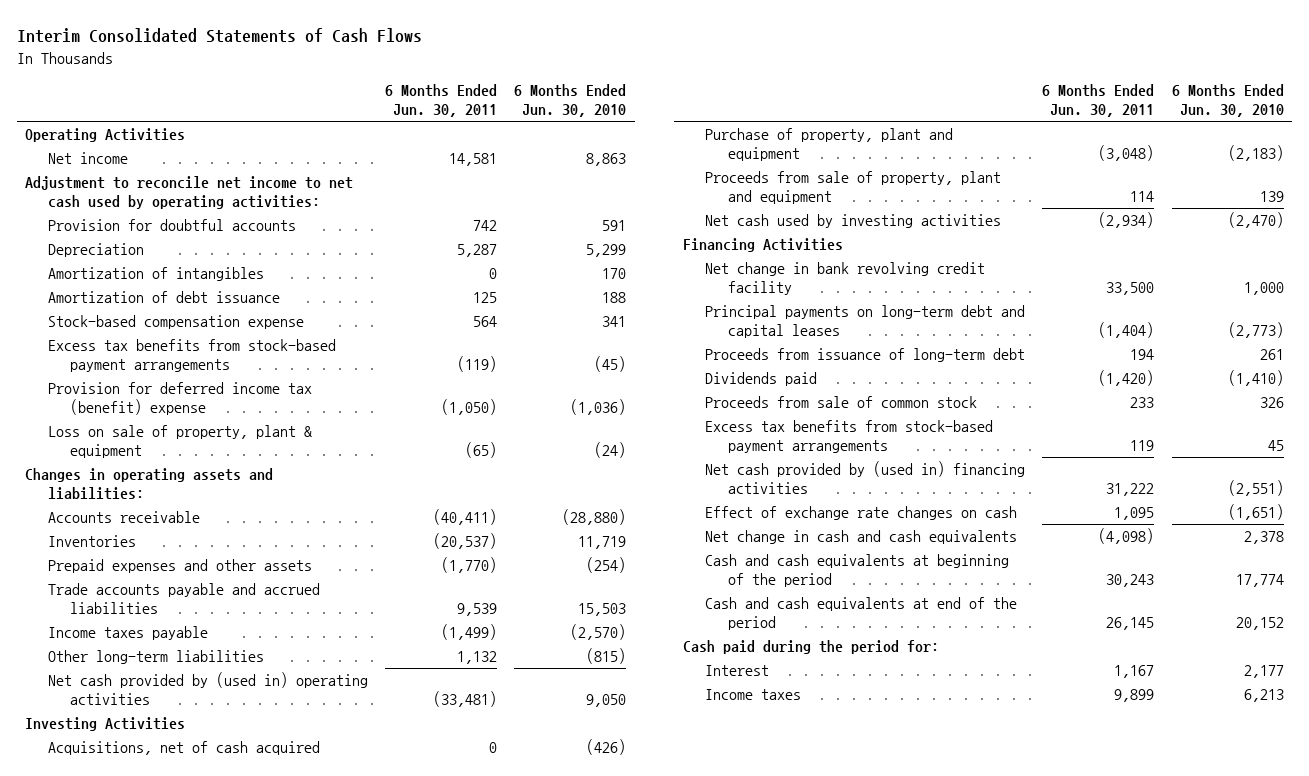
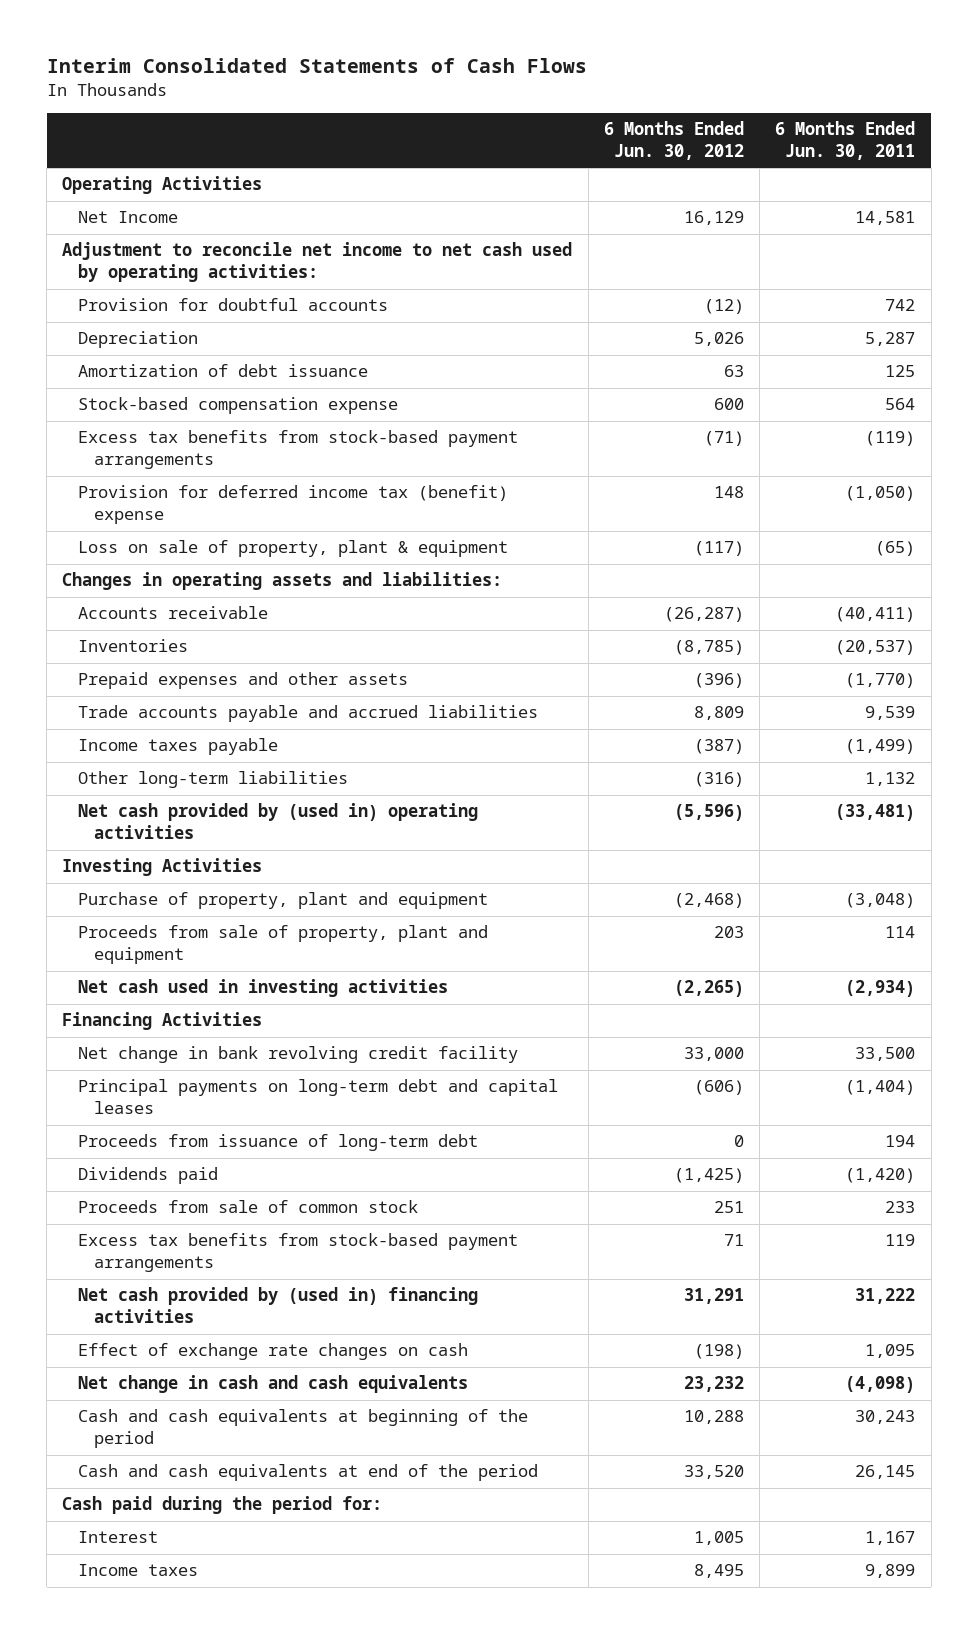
- | 6 Months Ended Jun. 30, 2011 | 6 Months Ended Jun. 30, 2010
+ | 6 Months Ended Jun. 30, 2012 | 6 Months Ended Jun. 30, 2011
- Net income | 14,581 | 8,863
+ Net Income | 16,129 | 14,581
- Amortization of intangibles | 0 | 170
- Acquisitions, net of cash acquired | 0 | (426)
- Net cash used by investing activities | (2,934) | (2,470)
+ Net cash used in investing activities | (2,265) | (2,934)

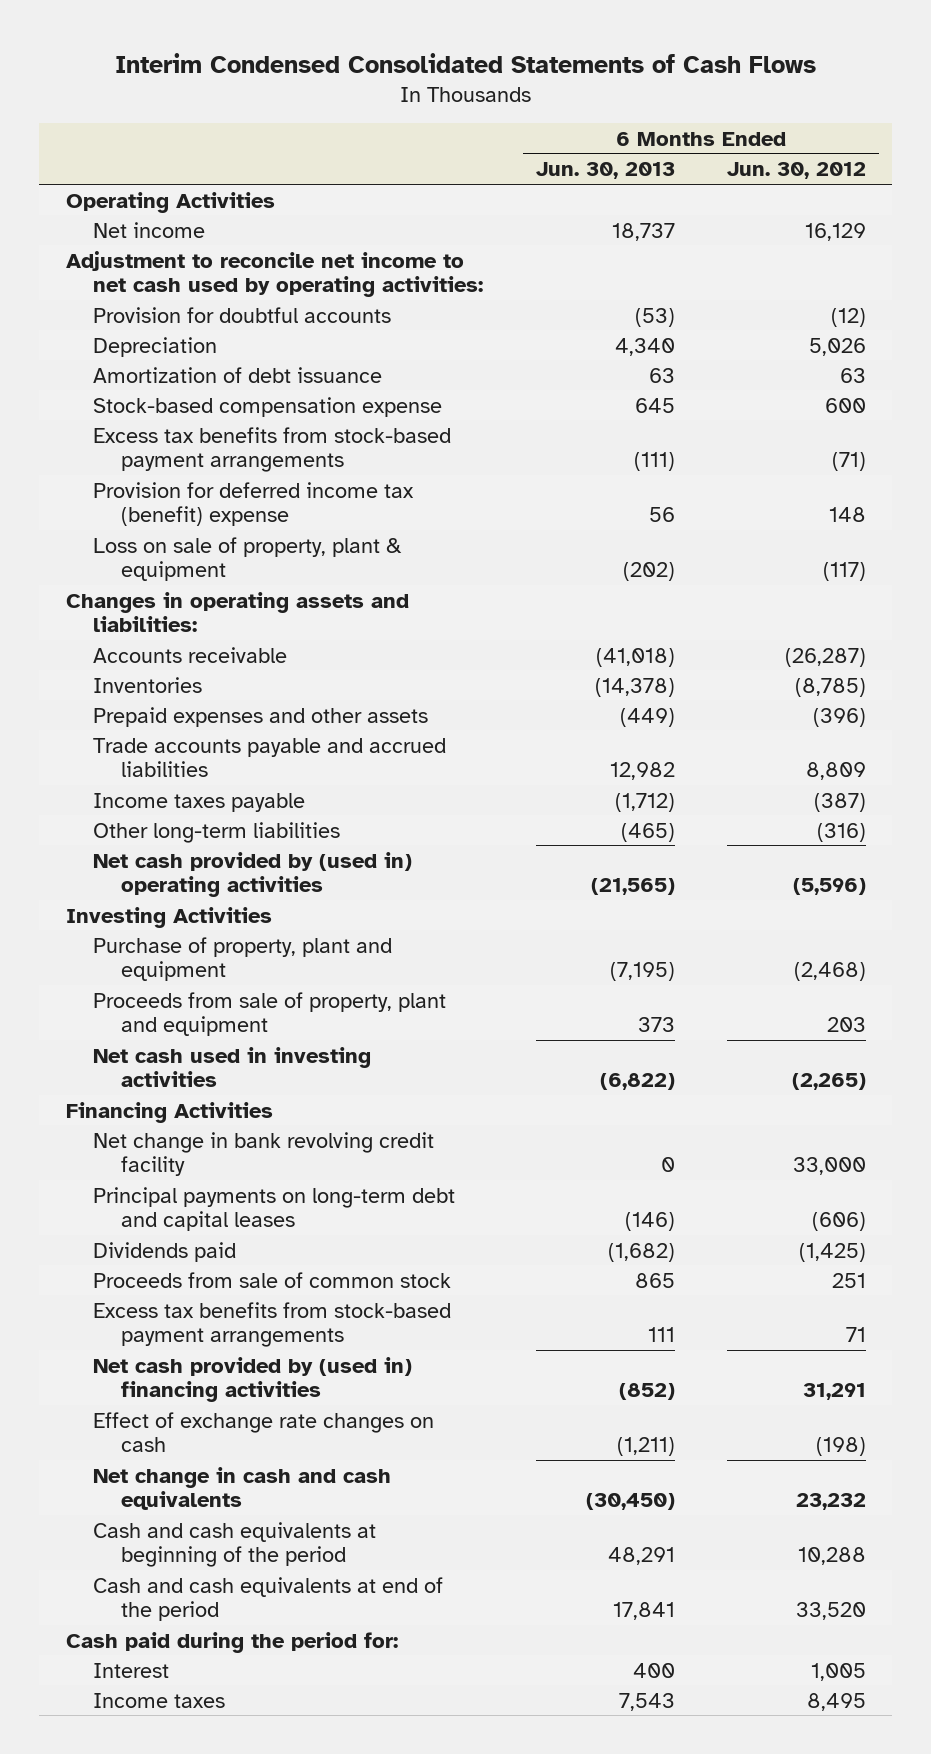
- Interim Consolidated Statements of Cash Flows
+ Interim Condensed Consolidated Statements of Cash Flows
- | 6 Months Ended Jun. 30, 2012 | 6 Months Ended Jun. 30, 2011
+ | 6 Months Ended Jun. 30, 2013 | 6 Months Ended Jun. 30, 2012
- Net Income | 16,129 | 14,581
+ Net income | 18,737 | 16,129
- Proceeds from issuance of long-term debt | 0 | 194

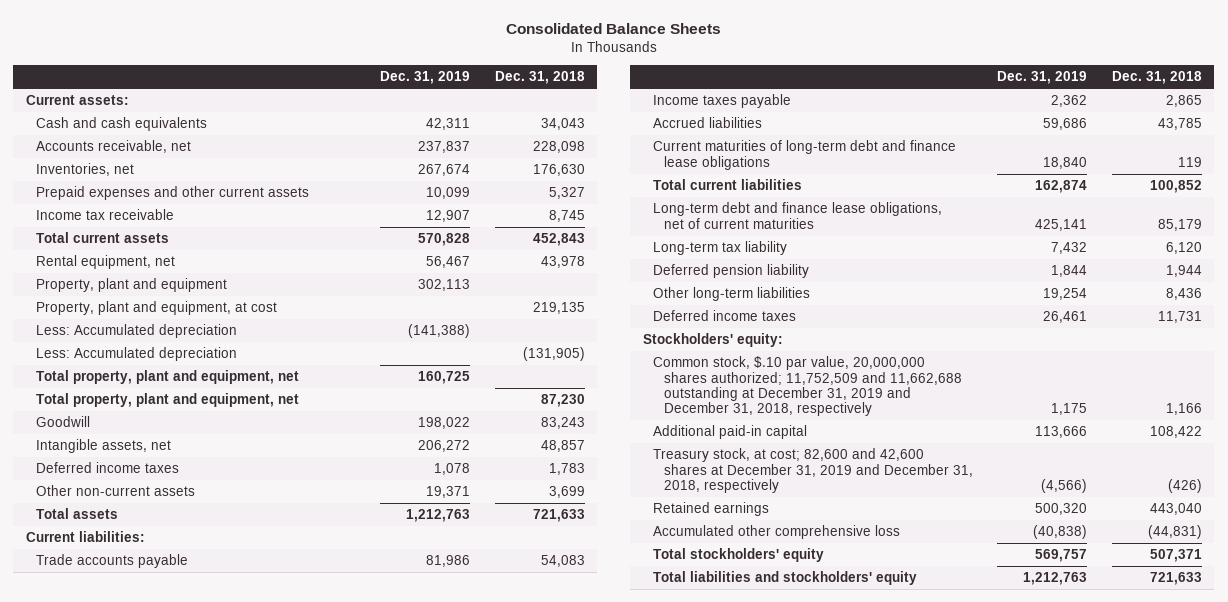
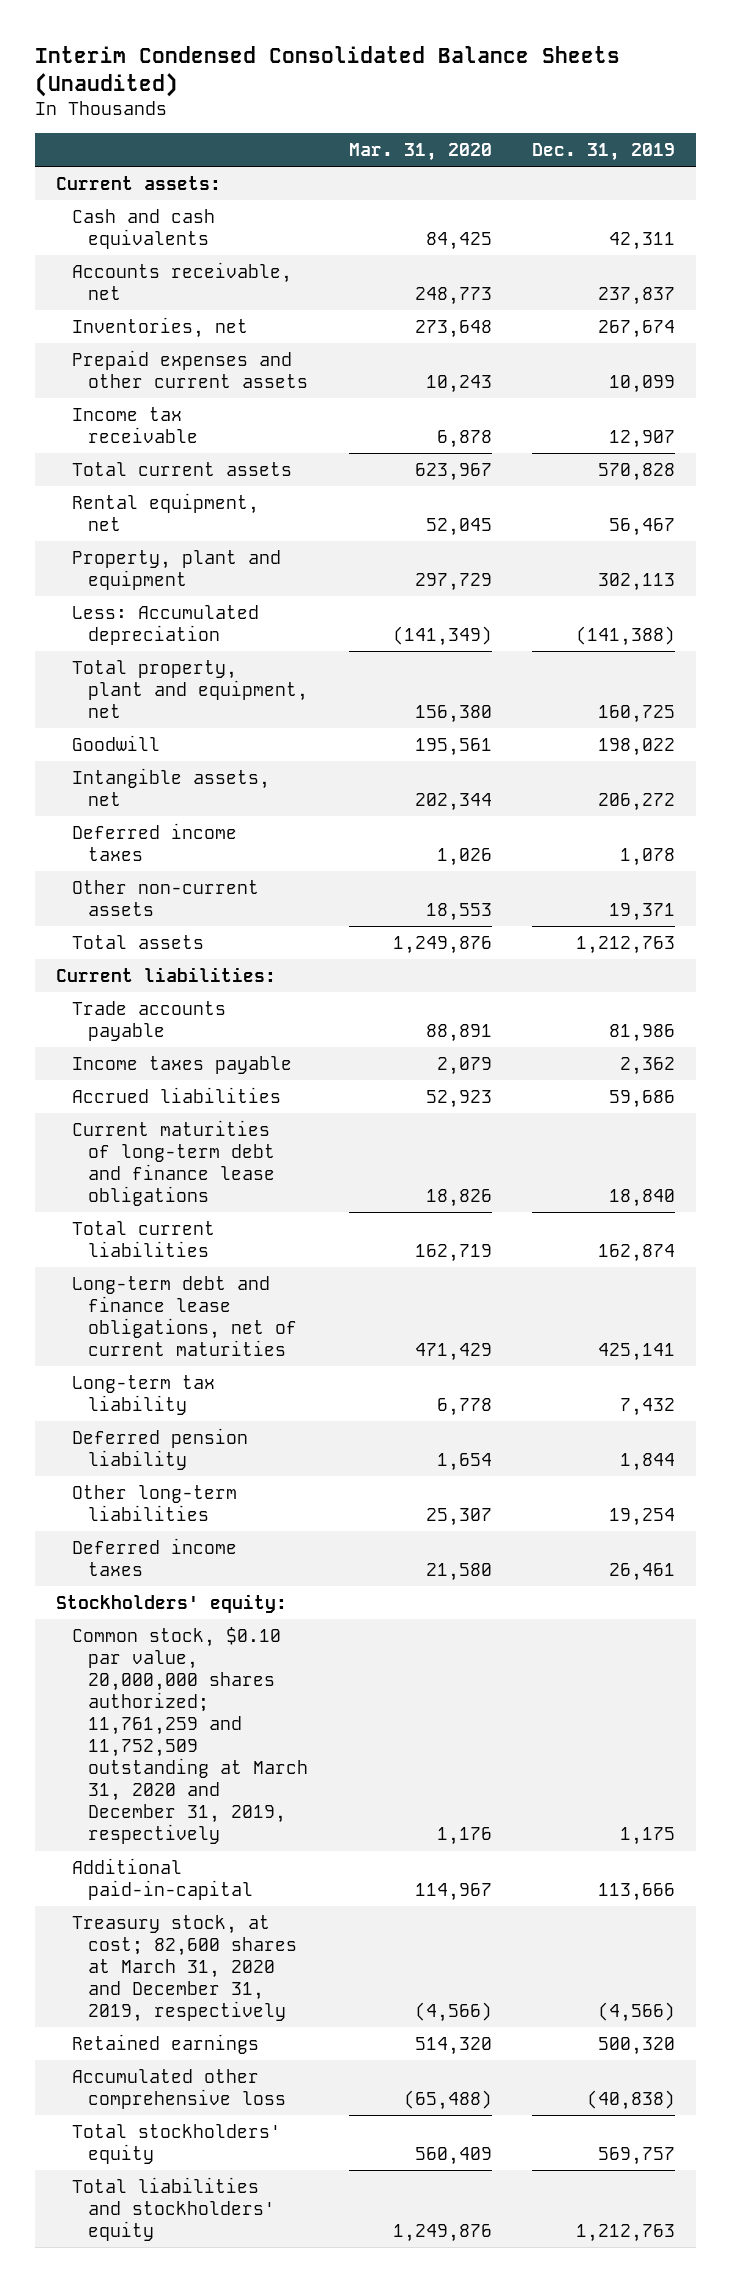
- Consolidated Balance Sheets
+ Interim Condensed Consolidated Balance Sheets (Unaudited)
- | Dec. 31, 2019 | Dec. 31, 2018
+ | Mar. 31, 2020 | Dec. 31, 2019
- Property, plant and equipment, at cost | | 219,135
- Less: Accumulated depreciation | | (131,905)
- Total property, plant and equipment, net | | 87,230
- Common stock, $.10 par value, 20,000,000 shares authorized; 11,752,509 and 11,662,688 outstanding at December 31, 2019 and December 31, 2018, respectively | 1,175 | 1,166
- Additional paid-in capital | 113,666 | 108,422
- Treasury stock, at cost; 82,600 and 42,600 shares at December 31, 2019 and December 31, 2018, respectively | (4,566) | (426)
+ Common stock, $0.10 par value, 20,000,000 shares authorized; 11,761,259 and 11,752,509 outstanding at March 31, 2020 and December 31, 2019, respectively | 1,176 | 1,175
+ Additional paid-in-capital | 114,967 | 113,666
+ Treasury stock, at cost; 82,600 shares at March 31, 2020 and December 31, 2019, respectively | (4,566) | (4,566)

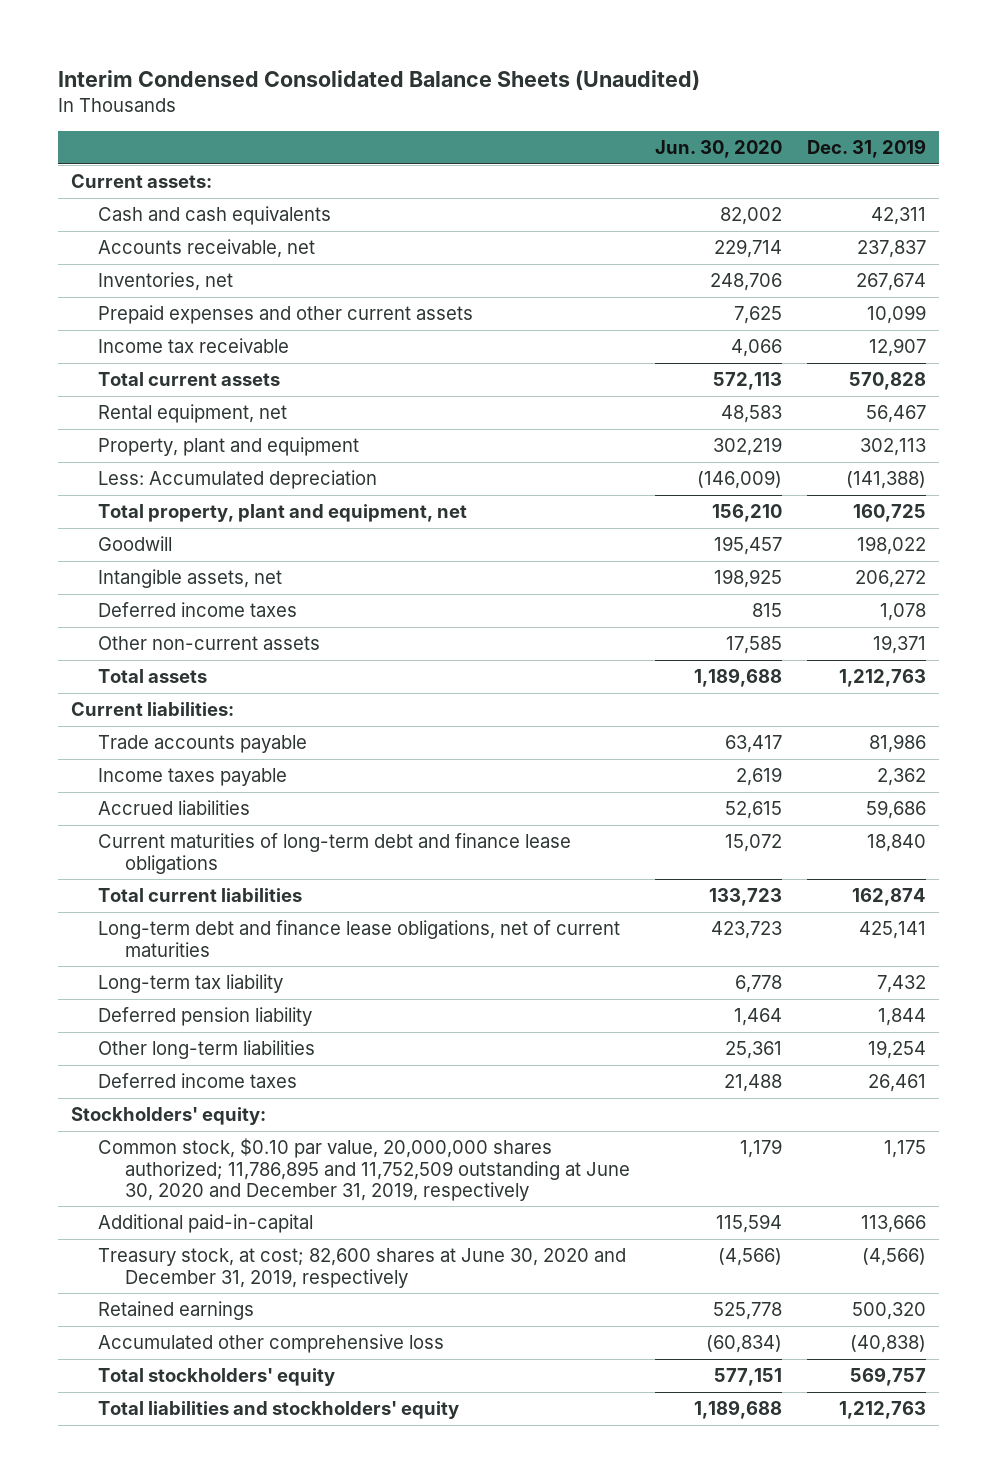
- | Mar. 31, 2020 | Dec. 31, 2019
+ | Jun. 30, 2020 | Dec. 31, 2019
- Common stock, $0.10 par value, 20,000,000 shares authorized; 11,761,259 and 11,752,509 outstanding at March 31, 2020 and December 31, 2019, respectively | 1,176 | 1,175
+ Common stock, $0.10 par value, 20,000,000 shares authorized; 11,786,895 and 11,752,509 outstanding at June 30, 2020 and December 31, 2019, respectively | 1,179 | 1,175
- Treasury stock, at cost; 82,600 shares at March 31, 2020 and December 31, 2019, respectively | (4,566) | (4,566)
+ Treasury stock, at cost; 82,600 shares at June 30, 2020 and December 31, 2019, respectively | (4,566) | (4,566)

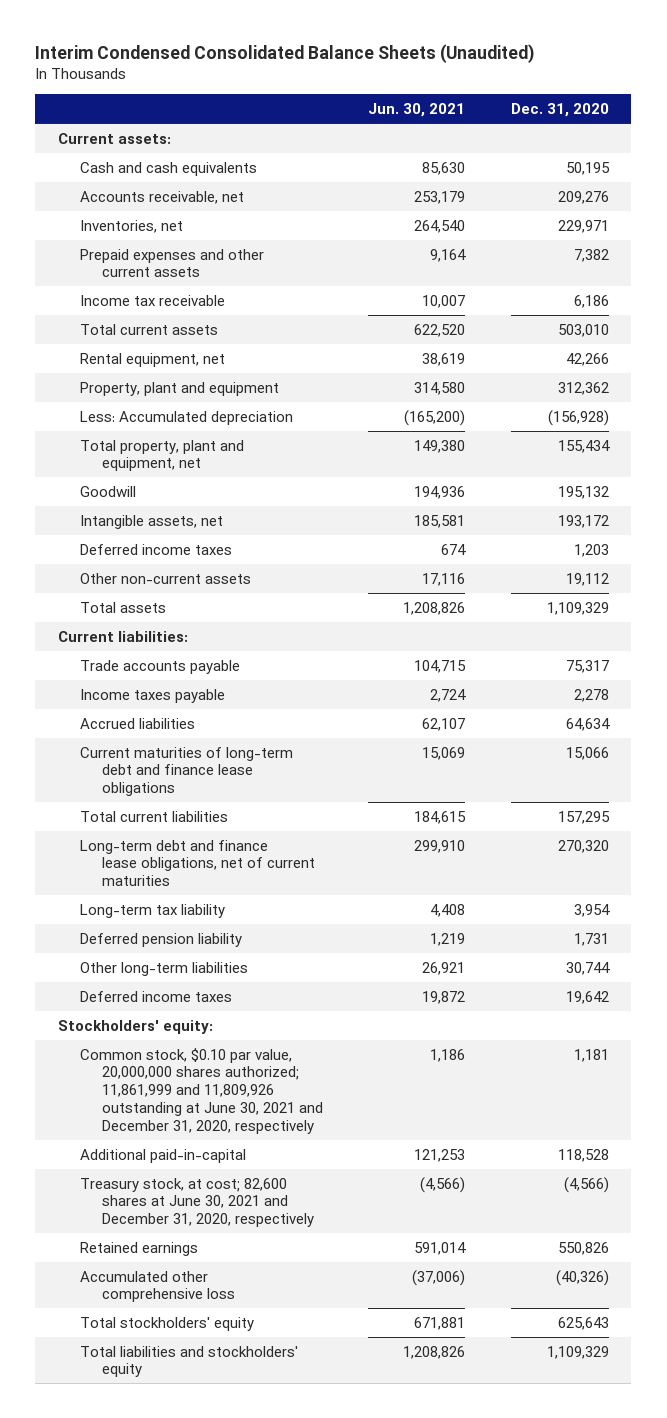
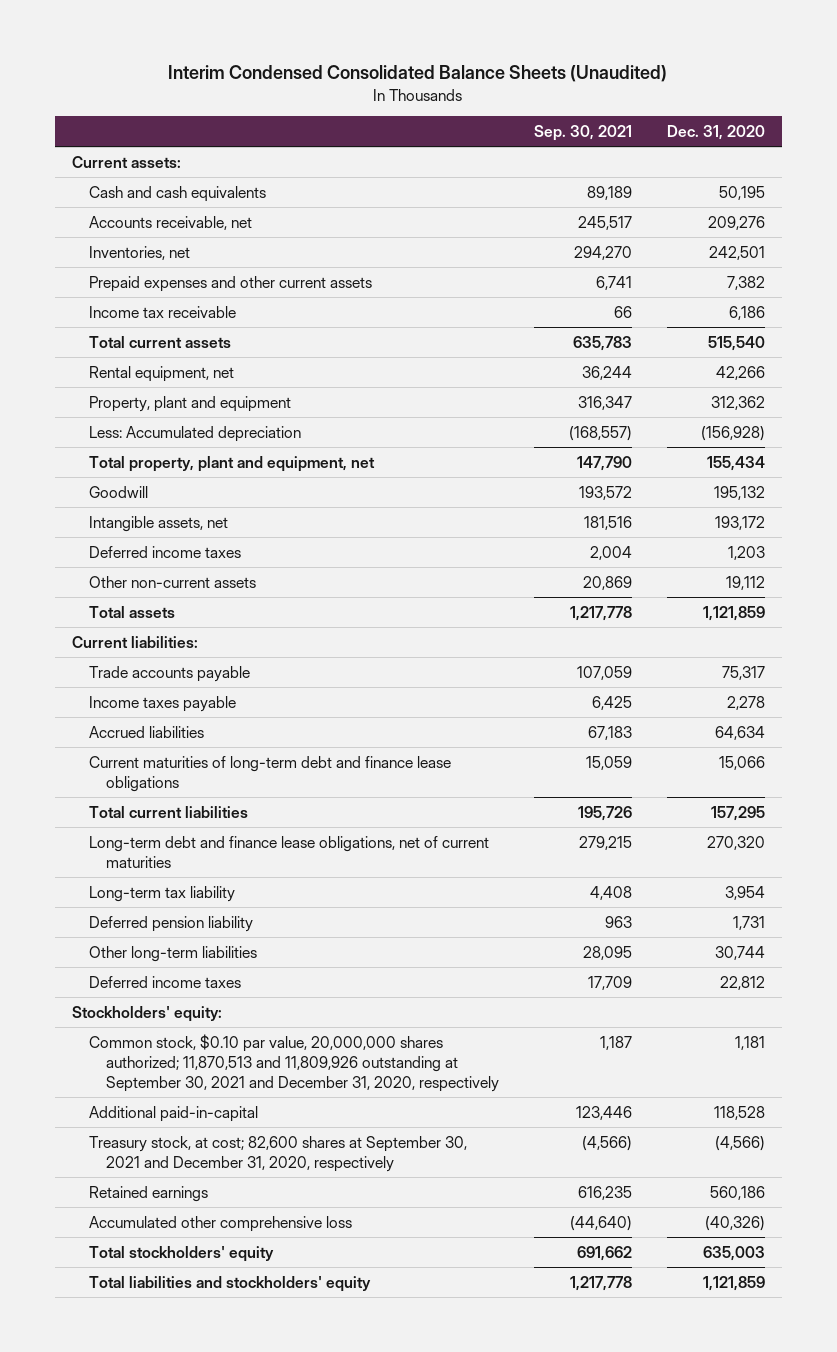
- | Jun. 30, 2021 | Dec. 31, 2020
+ | Sep. 30, 2021 | Dec. 31, 2020
- Inventories, net | 264,540 | 229,971
+ Inventories, net | 294,270 | 242,501
- Total current assets | 622,520 | 503,010
+ Total current assets | 635,783 | 515,540
- Total assets | 1,208,826 | 1,109,329
+ Total assets | 1,217,778 | 1,121,859
- Deferred income taxes | 19,872 | 19,642
+ Deferred income taxes | 17,709 | 22,812
- Common stock, $0.10 par value, 20,000,000 shares authorized; 11,861,999 and 11,809,926 outstanding at June 30, 2021 and December 31, 2020, respectively | 1,186 | 1,181
+ Common stock, $0.10 par value, 20,000,000 shares authorized; 11,870,513 and 11,809,926 outstanding at September 30, 2021 and December 31, 2020, respectively | 1,187 | 1,181
- Treasury stock, at cost; 82,600 shares at June 30, 2021 and December 31, 2020, respectively | (4,566) | (4,566)
- Retained earnings | 591,014 | 550,826
+ Treasury stock, at cost; 82,600 shares at September 30, 2021 and December 31, 2020, respectively | (4,566) | (4,566)
+ Retained earnings | 616,235 | 560,186
- Total stockholders' equity | 671,881 | 625,643
- Total liabilities and stockholders' equity | 1,208,826 | 1,109,329
+ Total stockholders' equity | 691,662 | 635,003
+ Total liabilities and stockholders' equity | 1,217,778 | 1,121,859

